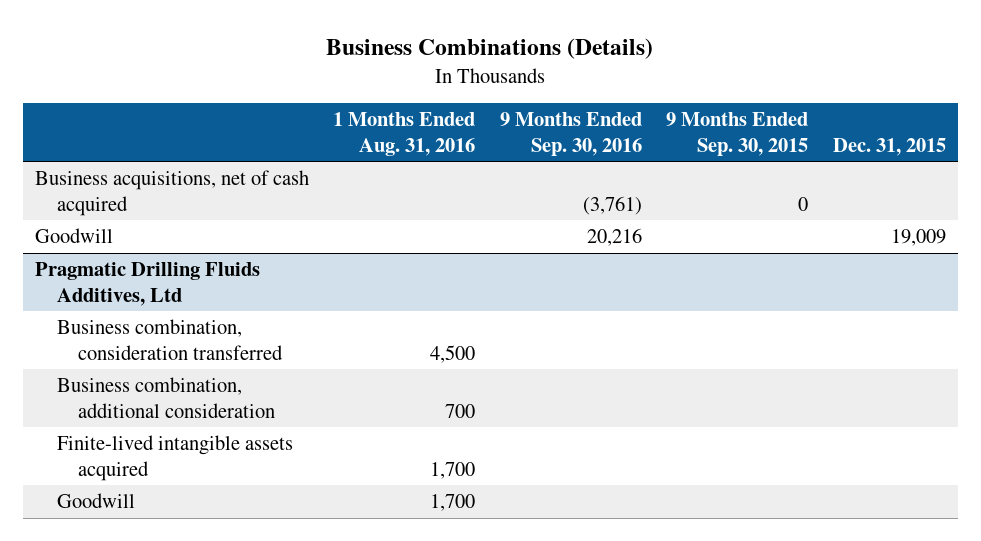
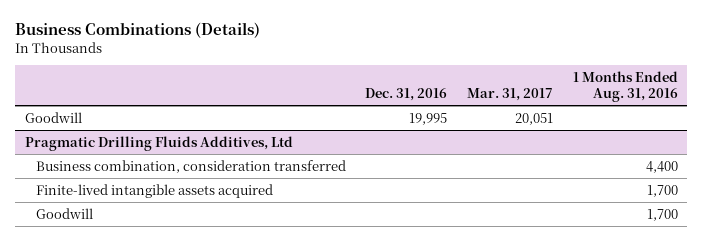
- | 1 Months Ended Aug. 31, 2016 | 9 Months Ended Sep. 30, 2016 | 9 Months Ended Sep. 30, 2015 | Dec. 31, 2015
+ | Dec. 31, 2016 | Mar. 31, 2017 | 1 Months Ended Aug. 31, 2016
- Business acquisitions, net of cash acquired | | (3,761) | 0 |
@ Pragmatic Drilling Fluids Additives, Ltd
- Business combination, consideration transferred | 4,500 | | |
- Business combination, additional consideration | 700 | | |
+ Business combination, consideration transferred | | | 4,400

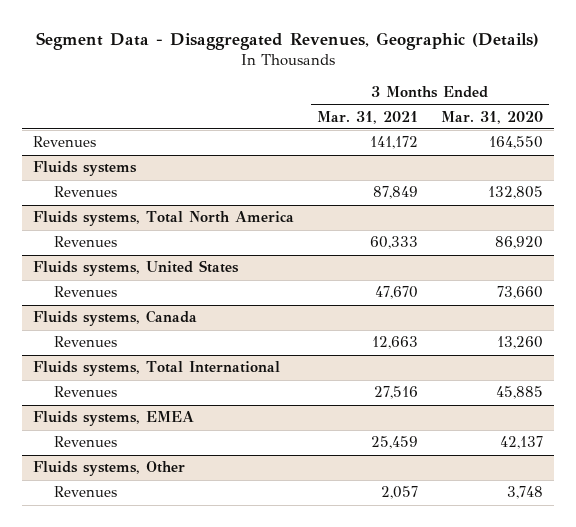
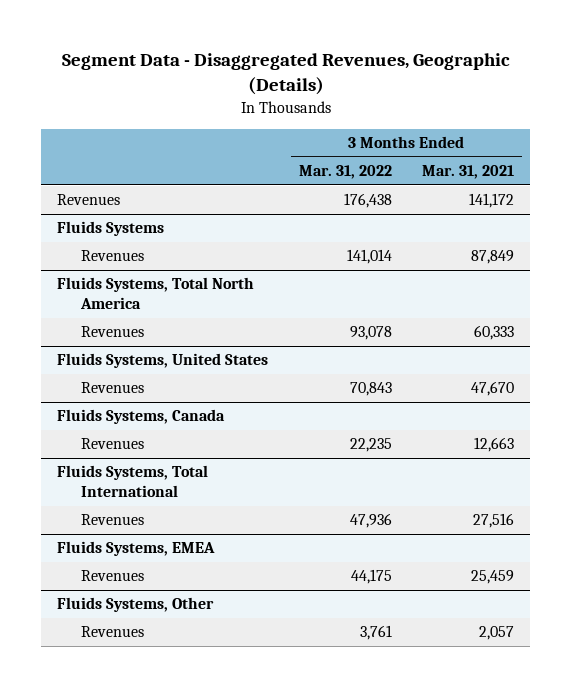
- | 3 Months Ended Mar. 31, 2021 | 3 Months Ended Mar. 31, 2020
+ | 3 Months Ended Mar. 31, 2022 | 3 Months Ended Mar. 31, 2021
- Fluids systems
+ Fluids Systems
- Fluids systems, Total North America
+ Fluids Systems, Total North America
- Fluids systems, United States
+ Fluids Systems, United States
- Fluids systems, Canada
+ Fluids Systems, Canada
- Fluids systems, Total International
+ Fluids Systems, Total International
- Fluids systems, EMEA
+ Fluids Systems, EMEA
- Fluids systems, Other
+ Fluids Systems, Other

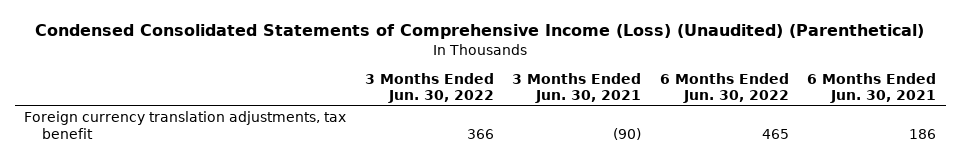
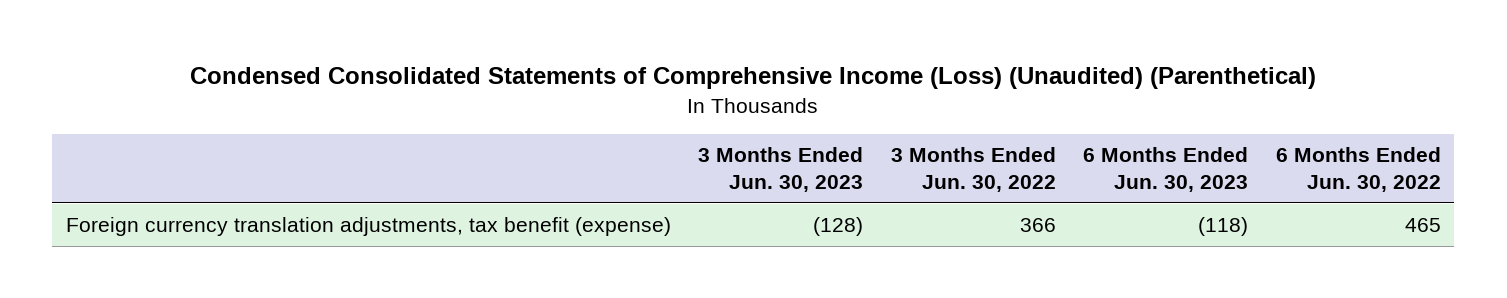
- | 3 Months Ended Jun. 30, 2022 | 3 Months Ended Jun. 30, 2021 | 6 Months Ended Jun. 30, 2022 | 6 Months Ended Jun. 30, 2021
+ | 3 Months Ended Jun. 30, 2023 | 3 Months Ended Jun. 30, 2022 | 6 Months Ended Jun. 30, 2023 | 6 Months Ended Jun. 30, 2022
- Foreign currency translation adjustments, tax benefit | 366 | (90) | 465 | 186
+ Foreign currency translation adjustments, tax benefit (expense) | (128) | 366 | (118) | 465

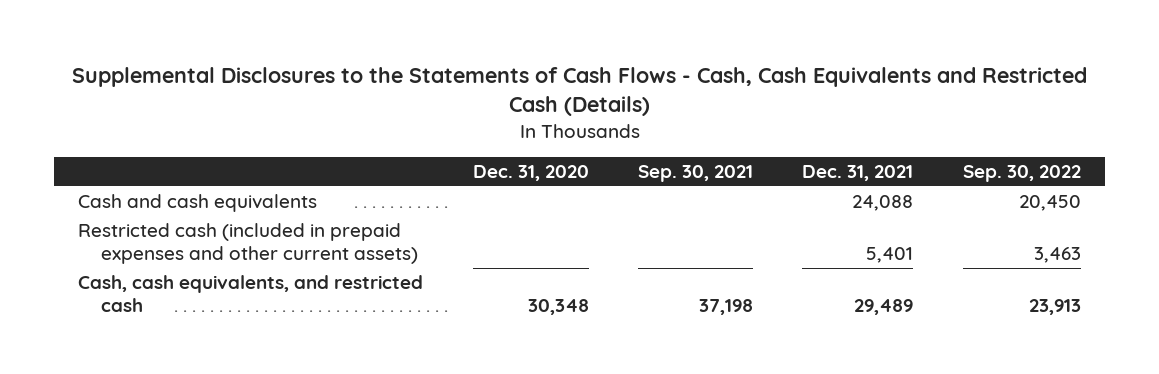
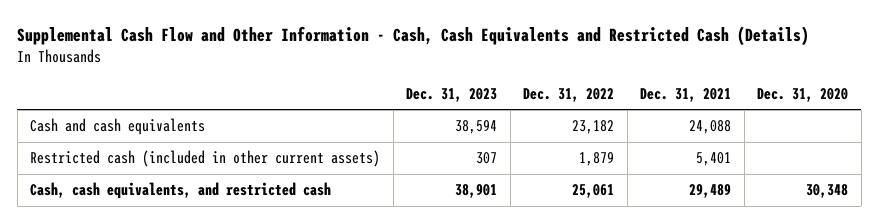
- Supplemental Disclosures to the Statements of Cash Flows - Cash, Cash Equivalents and Restricted Cash (Details)
+ Supplemental Cash Flow and Other Information - Cash, Cash Equivalents and Restricted Cash (Details)
- | Dec. 31, 2020 | Sep. 30, 2021 | Dec. 31, 2021 | Sep. 30, 2022
+ | Dec. 31, 2023 | Dec. 31, 2022 | Dec. 31, 2021 | Dec. 31, 2020
- Restricted cash (included in prepaid expenses and other current assets) | | | 5,401 | 3,463
+ Restricted cash (included in other current assets) | 307 | 1,879 | 5,401 |

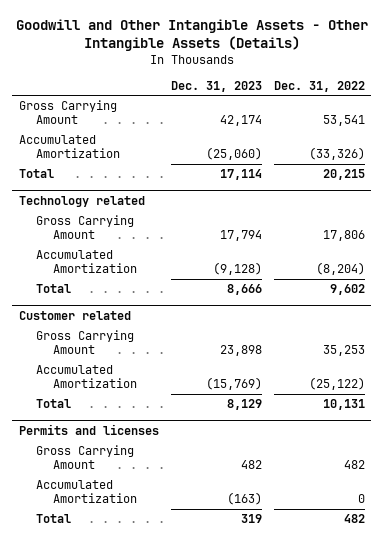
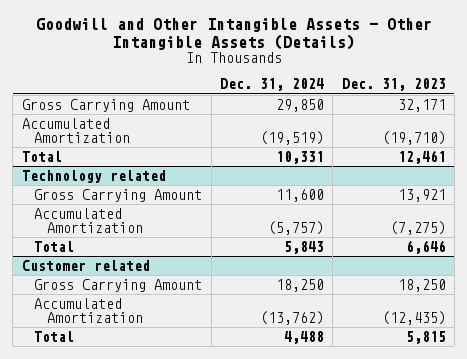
- | Dec. 31, 2023 | Dec. 31, 2022
+ | Dec. 31, 2024 | Dec. 31, 2023
- Gross Carrying Amount | 42,174 | 53,541
- Accumulated Amortization | (25,060) | (33,326)
- Total | 17,114 | 20,215
+ Gross Carrying Amount | 29,850 | 32,171
+ Accumulated Amortization | (19,519) | (19,710)
+ Total | 10,331 | 12,461
@ Technology related
- Gross Carrying Amount | 17,794 | 17,806
- Accumulated Amortization | (9,128) | (8,204)
- Total | 8,666 | 9,602
+ Gross Carrying Amount | 11,600 | 13,921
+ Accumulated Amortization | (5,757) | (7,275)
+ Total | 5,843 | 6,646
@ Customer related
- Gross Carrying Amount | 23,898 | 35,253
- Accumulated Amortization | (15,769) | (25,122)
- Total | 8,129 | 10,131
- Permits and licenses
- Gross Carrying Amount | 482 | 482
- Accumulated Amortization | (163) | 0
- Total | 319 | 482
@ Customer related
+ Gross Carrying Amount | 18,250 | 18,250
+ Accumulated Amortization | (13,762) | (12,435)
+ Total | 4,488 | 5,815

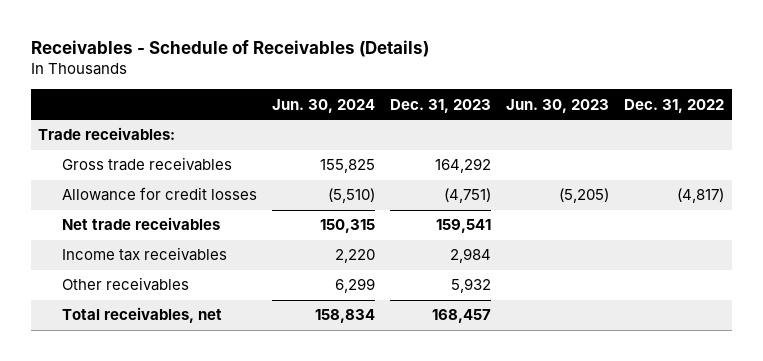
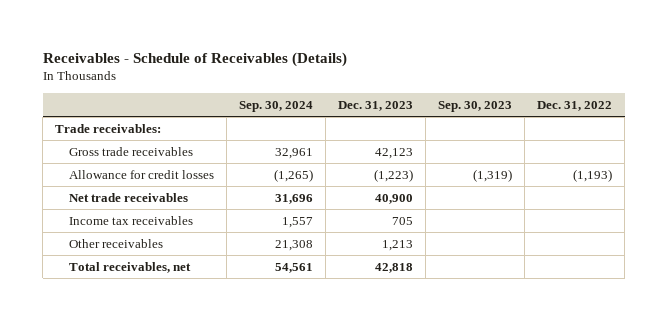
- | Jun. 30, 2024 | Dec. 31, 2023 | Jun. 30, 2023 | Dec. 31, 2022
+ | Sep. 30, 2024 | Dec. 31, 2023 | Sep. 30, 2023 | Dec. 31, 2022
- Gross trade receivables | 155,825 | 164,292 | |
- Allowance for credit losses | (5,510) | (4,751) | (5,205) | (4,817)
- Net trade receivables | 150,315 | 159,541 | |
- Income tax receivables | 2,220 | 2,984 | |
- Other receivables | 6,299 | 5,932 | |
- Total receivables, net | 158,834 | 168,457 | |
+ Gross trade receivables | 32,961 | 42,123 | |
+ Allowance for credit losses | (1,265) | (1,223) | (1,319) | (1,193)
+ Net trade receivables | 31,696 | 40,900 | |
+ Income tax receivables | 1,557 | 705 | |
+ Other receivables | 21,308 | 1,213 | |
+ Total receivables, net | 54,561 | 42,818 | |

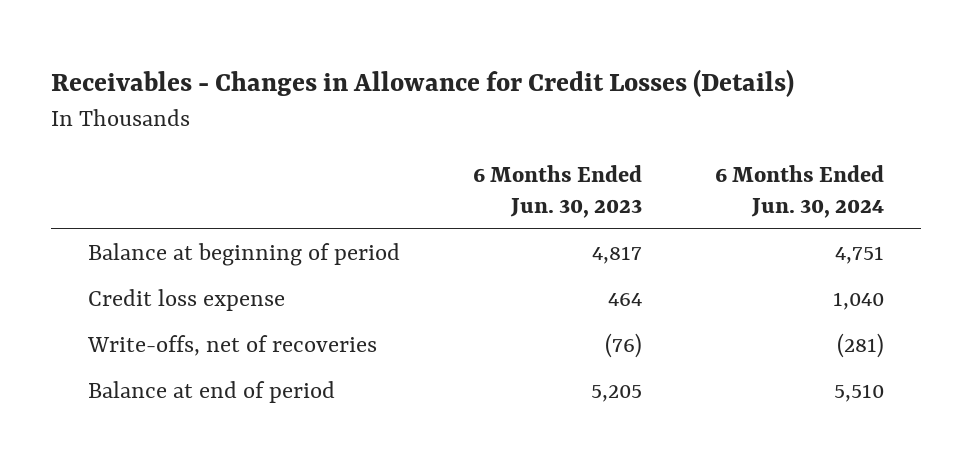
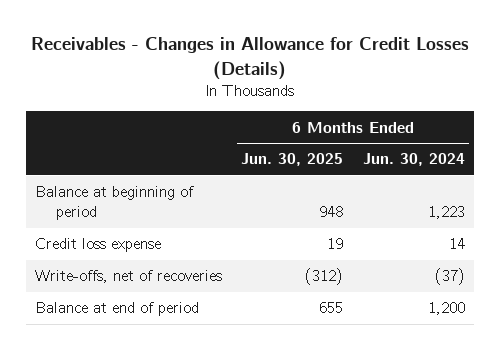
- | 6 Months Ended Jun. 30, 2023 | 6 Months Ended Jun. 30, 2024
+ | 6 Months Ended Jun. 30, 2025 | 6 Months Ended Jun. 30, 2024
- Balance at beginning of period | 4,817 | 4,751
- Credit loss expense | 464 | 1,040
- Write-offs, net of recoveries | (76) | (281)
- Balance at end of period | 5,205 | 5,510
+ Balance at beginning of period | 948 | 1,223
+ Credit loss expense | 19 | 14
+ Write-offs, net of recoveries | (312) | (37)
+ Balance at end of period | 655 | 1,200

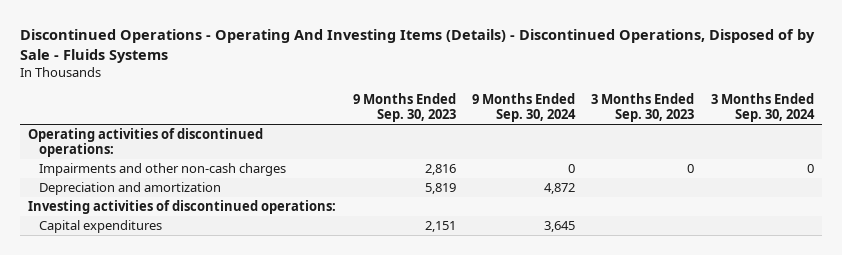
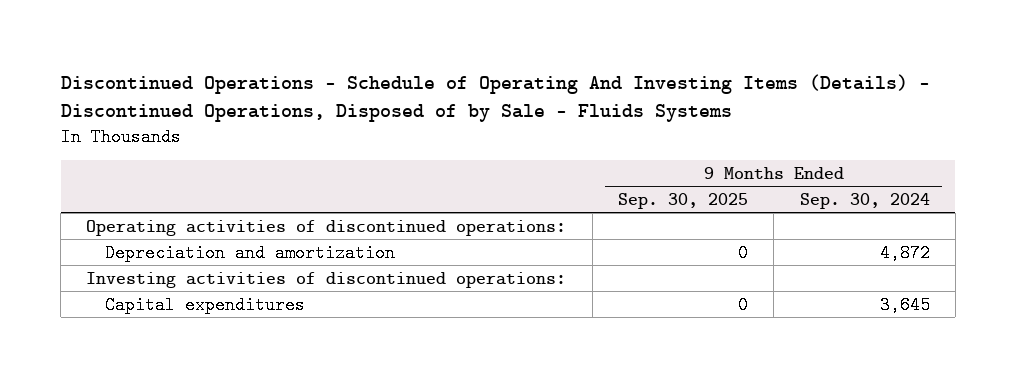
- Discontinued Operations - Operating And Investing Items (Details) - Discontinued Operations, Disposed of by Sale - Fluids Systems
+ Discontinued Operations - Schedule of Operating And Investing Items (Details) - Discontinued Operations, Disposed of by Sale - Fluids Systems
- | 9 Months Ended Sep. 30, 2023 | 9 Months Ended Sep. 30, 2024 | 3 Months Ended Sep. 30, 2023 | 3 Months Ended Sep. 30, 2024
+ | 9 Months Ended Sep. 30, 2025 | 9 Months Ended Sep. 30, 2024
- Impairments and other non-cash charges | 2,816 | 0 | 0 | 0

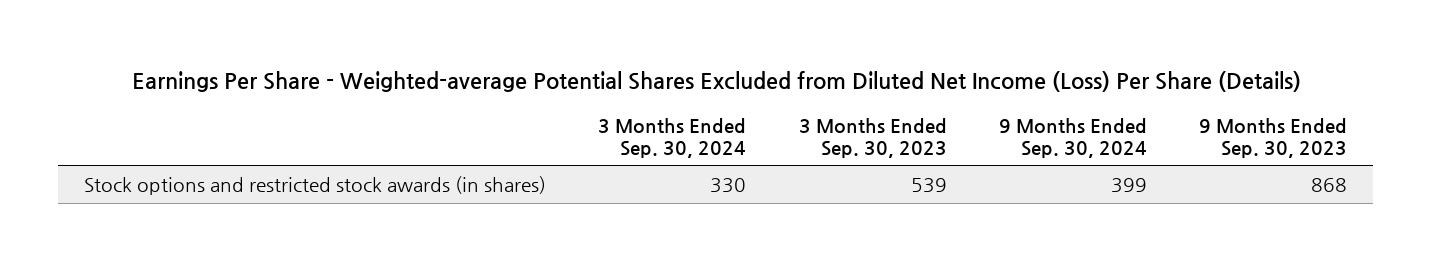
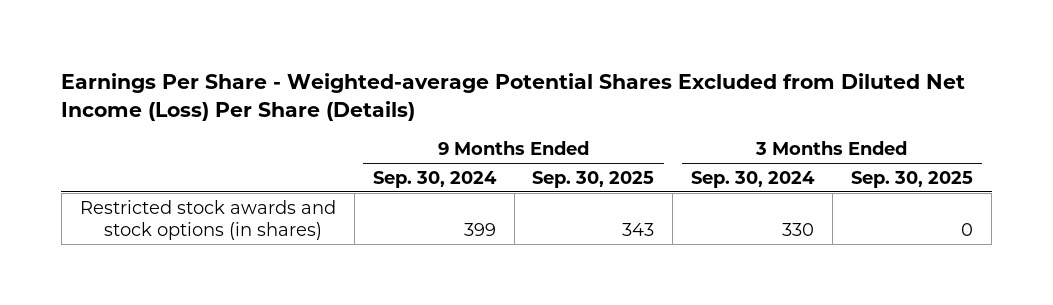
- | 3 Months Ended Sep. 30, 2024 | 3 Months Ended Sep. 30, 2023 | 9 Months Ended Sep. 30, 2024 | 9 Months Ended Sep. 30, 2023
+ | 9 Months Ended Sep. 30, 2024 | 9 Months Ended Sep. 30, 2025 | 3 Months Ended Sep. 30, 2024 | 3 Months Ended Sep. 30, 2025
- Stock options and restricted stock awards (in shares) | 330 | 539 | 399 | 868
+ Restricted stock awards and stock options (in shares) | 399 | 343 | 330 | 0

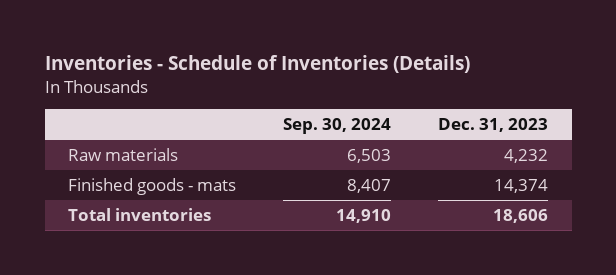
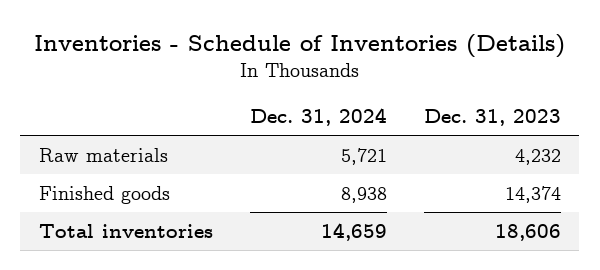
- | Sep. 30, 2024 | Dec. 31, 2023
+ | Dec. 31, 2024 | Dec. 31, 2023
- Finished goods - mats | 8,407 | 14,374
+ Finished goods | 8,938 | 14,374

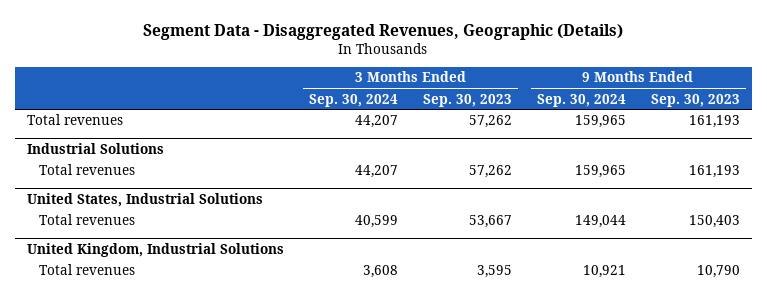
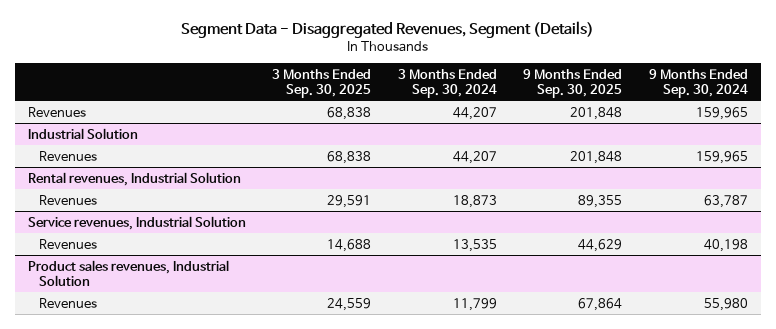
- Segment Data - Disaggregated Revenues, Geographic (Details)
+ Segment Data - Disaggregated Revenues, Segment (Details)
- | 3 Months Ended Sep. 30, 2024 | 3 Months Ended Sep. 30, 2023 | 9 Months Ended Sep. 30, 2024 | 9 Months Ended Sep. 30, 2023
+ | 3 Months Ended Sep. 30, 2025 | 3 Months Ended Sep. 30, 2024 | 9 Months Ended Sep. 30, 2025 | 9 Months Ended Sep. 30, 2024
- Total revenues | 44,207 | 57,262 | 159,965 | 161,193
- Industrial Solutions
- Total revenues | 44,207 | 57,262 | 159,965 | 161,193
- United States, Industrial Solutions
- Total revenues | 40,599 | 53,667 | 149,044 | 150,403
- United Kingdom, Industrial Solutions
- Total revenues | 3,608 | 3,595 | 10,921 | 10,790
+ Revenues | 68,838 | 44,207 | 201,848 | 159,965
+ Industrial Solution
+ Revenues | 68,838 | 44,207 | 201,848 | 159,965
+ Rental revenues, Industrial Solution
+ Revenues | 29,591 | 18,873 | 89,355 | 63,787
+ Service revenues, Industrial Solution
+ Revenues | 14,688 | 13,535 | 44,629 | 40,198
+ Product sales revenues, Industrial Solution
+ Revenues | 24,559 | 11,799 | 67,864 | 55,980

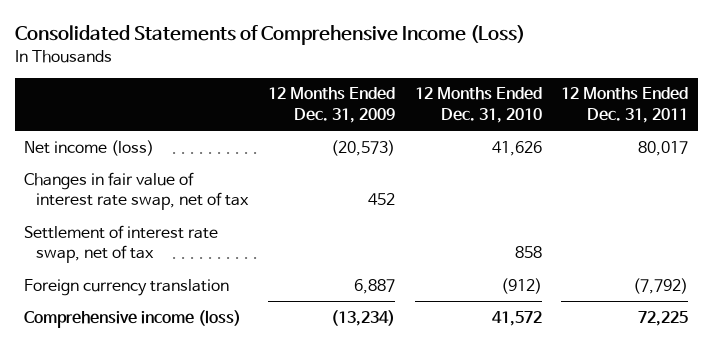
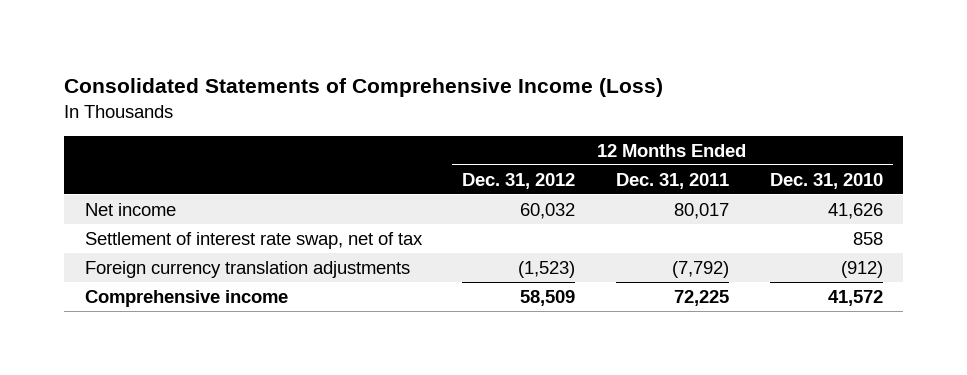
- | 12 Months Ended Dec. 31, 2009 | 12 Months Ended Dec. 31, 2010 | 12 Months Ended Dec. 31, 2011
+ | 12 Months Ended Dec. 31, 2012 | 12 Months Ended Dec. 31, 2011 | 12 Months Ended Dec. 31, 2010
- Net income (loss) | (20,573) | 41,626 | 80,017
- Changes in fair value of interest rate swap, net of tax | 452 | |
+ Net income | 60,032 | 80,017 | 41,626
- Foreign currency translation | 6,887 | (912) | (7,792)
- Comprehensive income (loss) | (13,234) | 41,572 | 72,225
+ Foreign currency translation adjustments | (1,523) | (7,792) | (912)
+ Comprehensive income | 58,509 | 72,225 | 41,572

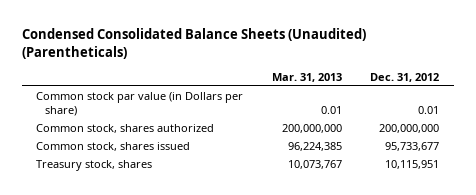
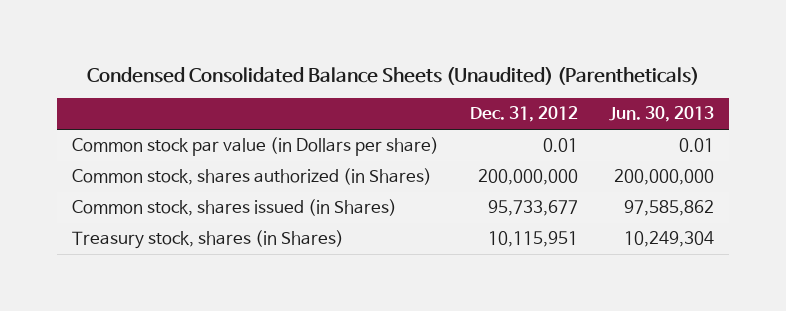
- | Mar. 31, 2013 | Dec. 31, 2012
+ | Dec. 31, 2012 | Jun. 30, 2013
- Common stock, shares authorized | 200,000,000 | 200,000,000
- Common stock, shares issued | 96,224,385 | 95,733,677
- Treasury stock, shares | 10,073,767 | 10,115,951
+ Common stock, shares authorized (in Shares) | 200,000,000 | 200,000,000
+ Common stock, shares issued (in Shares) | 95,733,677 | 97,585,862
+ Treasury stock, shares (in Shares) | 10,115,951 | 10,249,304

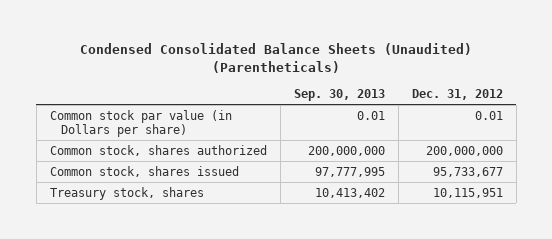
- | Dec. 31, 2012 | Jun. 30, 2013
+ | Sep. 30, 2013 | Dec. 31, 2012
- Common stock, shares authorized (in Shares) | 200,000,000 | 200,000,000
- Common stock, shares issued (in Shares) | 95,733,677 | 97,585,862
- Treasury stock, shares (in Shares) | 10,115,951 | 10,249,304
+ Common stock, shares authorized | 200,000,000 | 200,000,000
+ Common stock, shares issued | 97,777,995 | 95,733,677
+ Treasury stock, shares | 10,413,402 | 10,115,951

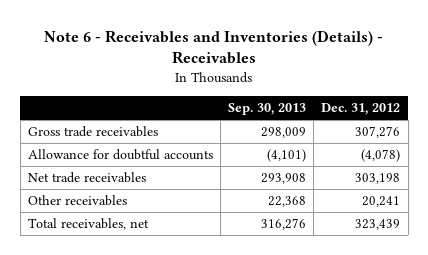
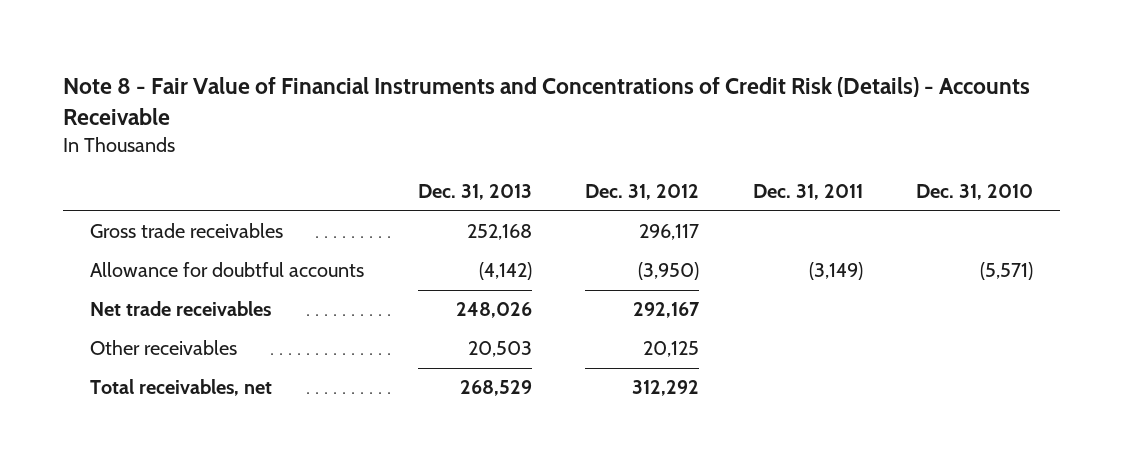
- Note 6 - Receivables and Inventories (Details) - Receivables
+ Note 8 - Fair Value of Financial Instruments and Concentrations of Credit Risk (Details) - Accounts Receivable
- | Sep. 30, 2013 | Dec. 31, 2012
+ | Dec. 31, 2013 | Dec. 31, 2012 | Dec. 31, 2011 | Dec. 31, 2010
- Gross trade receivables | 298,009 | 307,276
- Allowance for doubtful accounts | (4,101) | (4,078)
- Net trade receivables | 293,908 | 303,198
- Other receivables | 22,368 | 20,241
- Total receivables, net | 316,276 | 323,439
+ Gross trade receivables | 252,168 | 296,117 | |
+ Allowance for doubtful accounts | (4,142) | (3,950) | (3,149) | (5,571)
+ Net trade receivables | 248,026 | 292,167 | |
+ Other receivables | 20,503 | 20,125 | |
+ Total receivables, net | 268,529 | 312,292 | |

